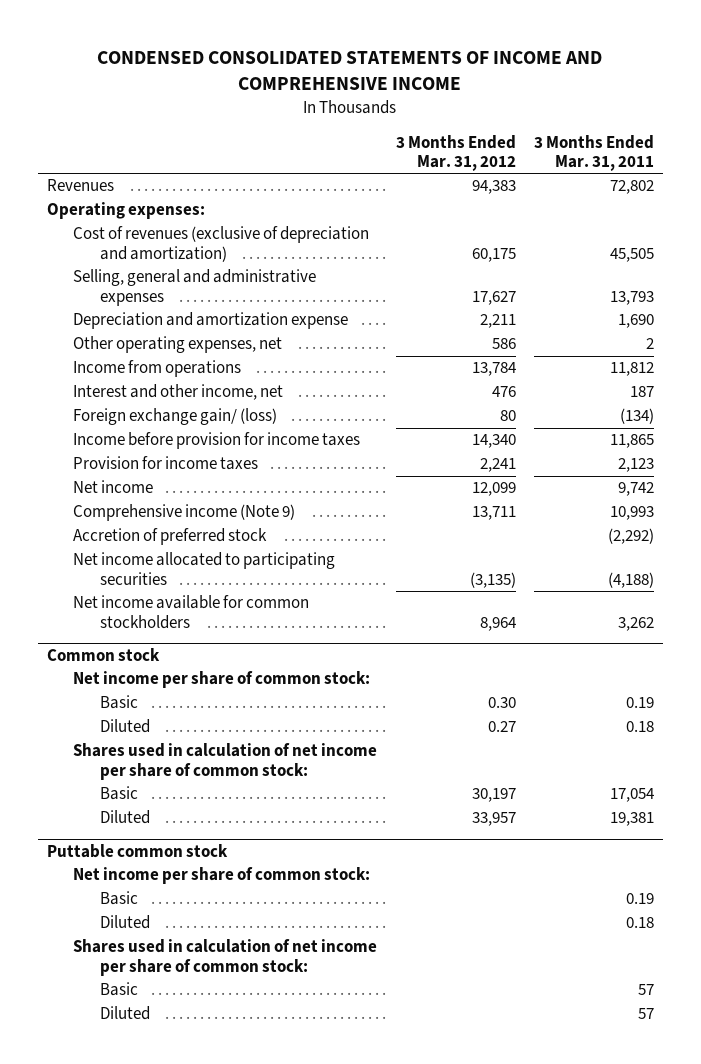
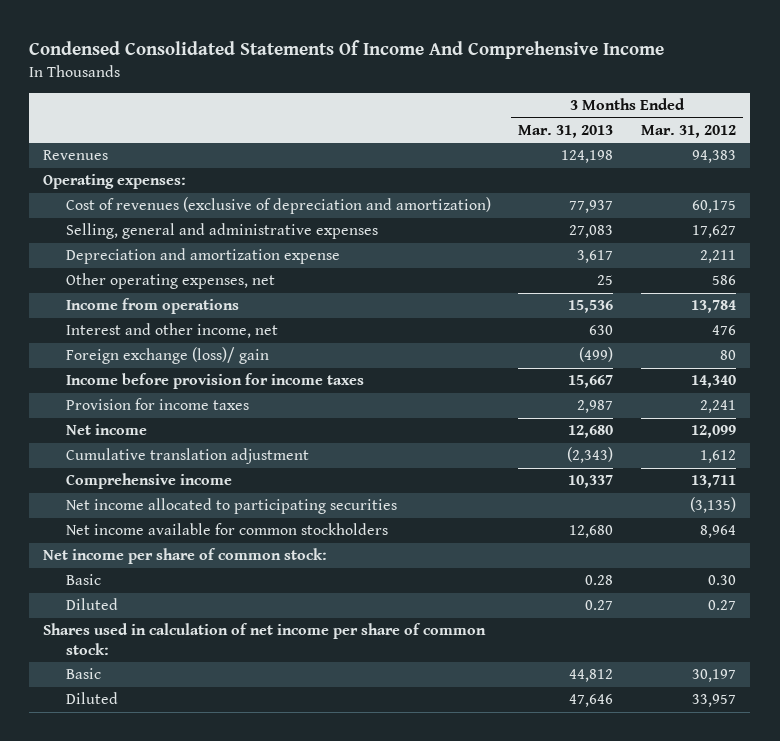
- CONDENSED CONSOLIDATED STATEMENTS OF INCOME AND COMPREHENSIVE INCOME
+ Condensed Consolidated Statements Of Income And Comprehensive Income
- | 3 Months Ended Mar. 31, 2012 | 3 Months Ended Mar. 31, 2011
+ | 3 Months Ended Mar. 31, 2013 | 3 Months Ended Mar. 31, 2012
- Foreign exchange gain/ (loss) | 80 | (134)
+ Foreign exchange (loss)/ gain | (499) | 80
- Comprehensive income (Note 9) | 13,711 | 10,993
- Accretion of preferred stock | | (2,292)
+ Cumulative translation adjustment | (2,343) | 1,612
+ Comprehensive income | 10,337 | 13,711
- Common stock
- Puttable common stock
- Net income per share of common stock:
- Basic | | 0.19
- Diluted | | 0.18
- Shares used in calculation of net income per share of common stock:
- Basic | | 57
- Diluted | | 57

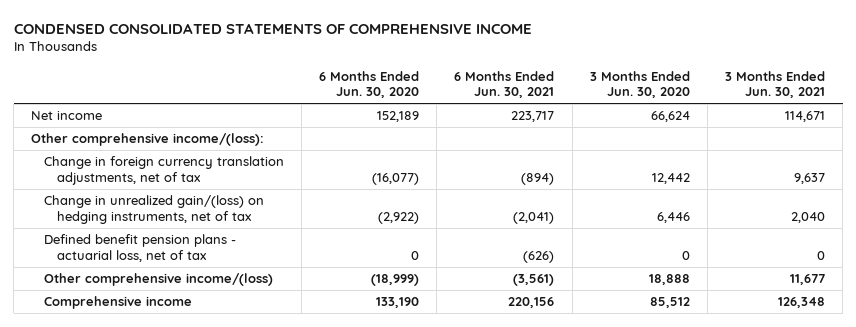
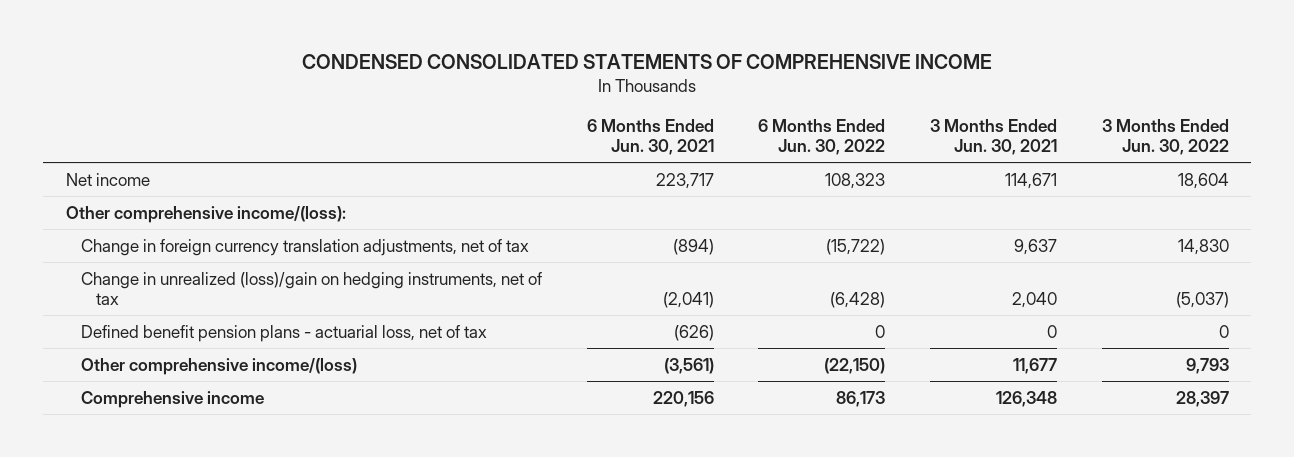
- | 6 Months Ended Jun. 30, 2020 | 6 Months Ended Jun. 30, 2021 | 3 Months Ended Jun. 30, 2020 | 3 Months Ended Jun. 30, 2021
+ | 6 Months Ended Jun. 30, 2021 | 6 Months Ended Jun. 30, 2022 | 3 Months Ended Jun. 30, 2021 | 3 Months Ended Jun. 30, 2022
- Change in unrealized gain/(loss) on hedging instruments, net of tax | (2,922) | (2,041) | 6,446 | 2,040
+ Change in unrealized (loss)/gain on hedging instruments, net of tax | (2,041) | (6,428) | 2,040 | (5,037)

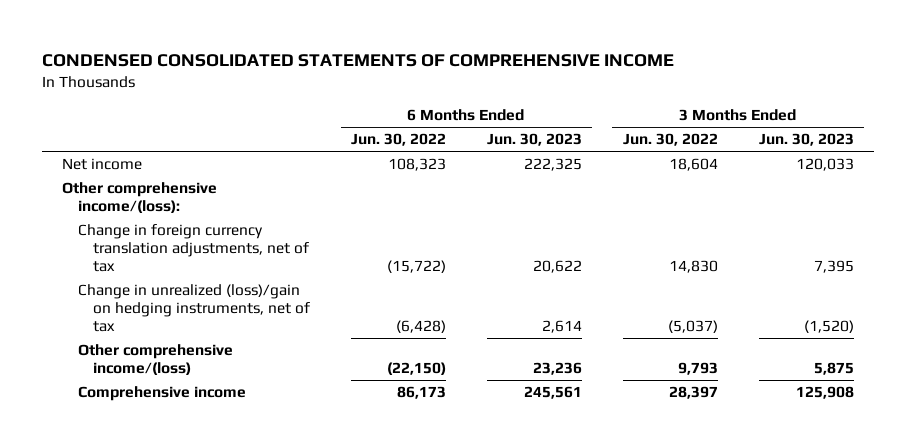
- | 6 Months Ended Jun. 30, 2021 | 6 Months Ended Jun. 30, 2022 | 3 Months Ended Jun. 30, 2021 | 3 Months Ended Jun. 30, 2022
+ | 6 Months Ended Jun. 30, 2022 | 6 Months Ended Jun. 30, 2023 | 3 Months Ended Jun. 30, 2022 | 3 Months Ended Jun. 30, 2023
- Defined benefit pension plans - actuarial loss, net of tax | (626) | 0 | 0 | 0

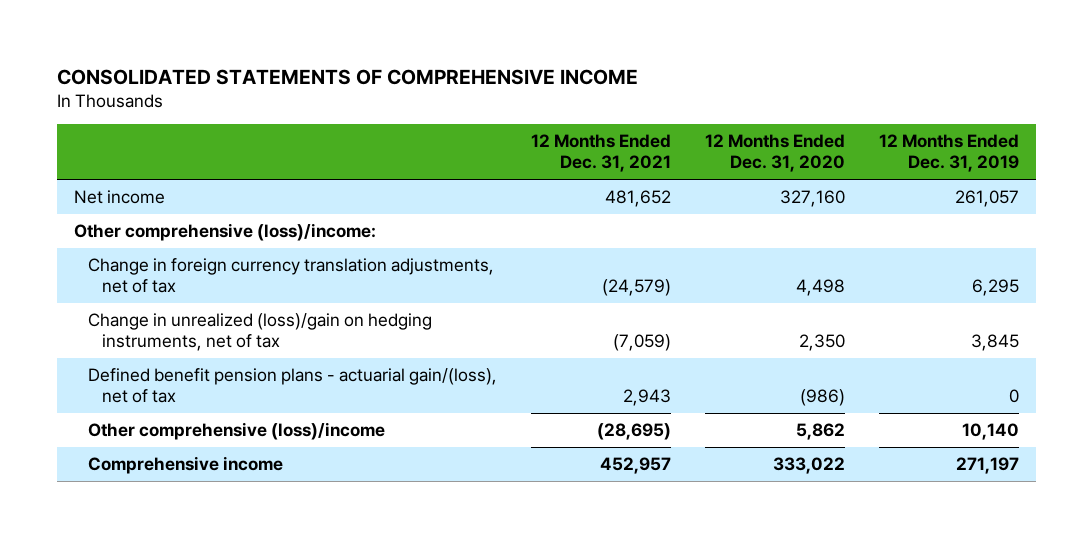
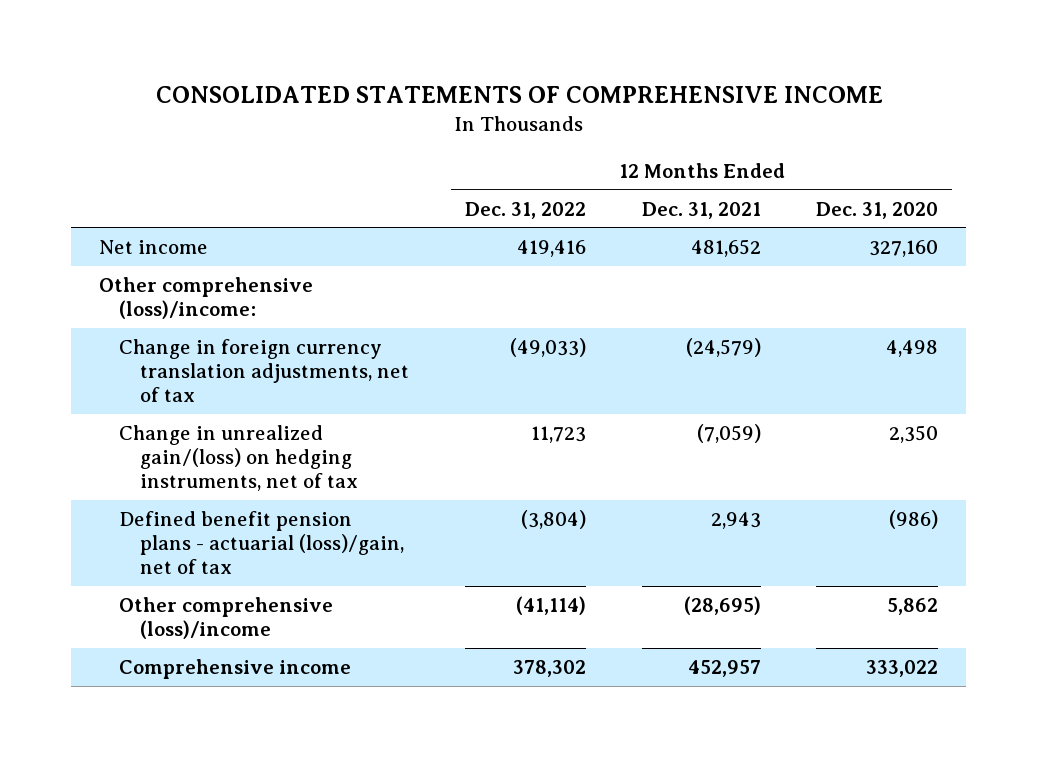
- | 12 Months Ended Dec. 31, 2021 | 12 Months Ended Dec. 31, 2020 | 12 Months Ended Dec. 31, 2019
+ | 12 Months Ended Dec. 31, 2022 | 12 Months Ended Dec. 31, 2021 | 12 Months Ended Dec. 31, 2020
- Change in unrealized (loss)/gain on hedging instruments, net of tax | (7,059) | 2,350 | 3,845
- Defined benefit pension plans - actuarial gain/(loss), net of tax | 2,943 | (986) | 0
+ Change in unrealized gain/(loss) on hedging instruments, net of tax | 11,723 | (7,059) | 2,350
+ Defined benefit pension plans - actuarial (loss)/gain, net of tax | (3,804) | 2,943 | (986)

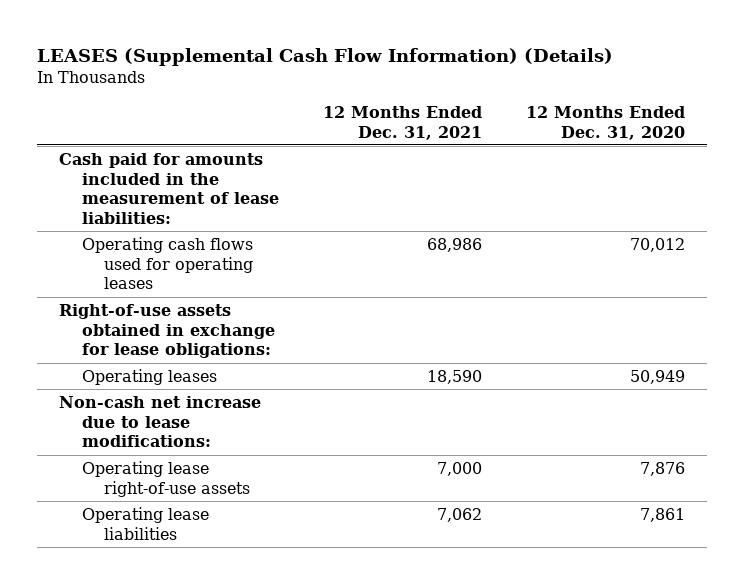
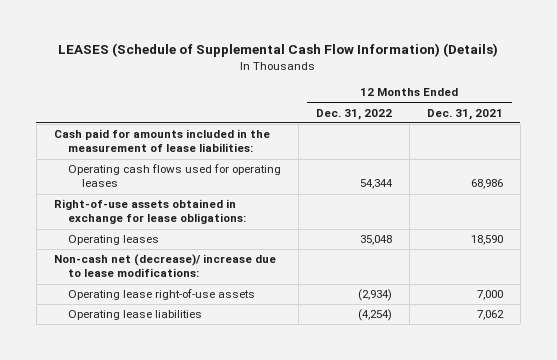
- LEASES (Supplemental Cash Flow Information) (Details)
+ LEASES (Schedule of Supplemental Cash Flow Information) (Details)
- | 12 Months Ended Dec. 31, 2021 | 12 Months Ended Dec. 31, 2020
+ | 12 Months Ended Dec. 31, 2022 | 12 Months Ended Dec. 31, 2021
- Non-cash net increase due to lease modifications:
+ Non-cash net (decrease)/ increase due to lease modifications:

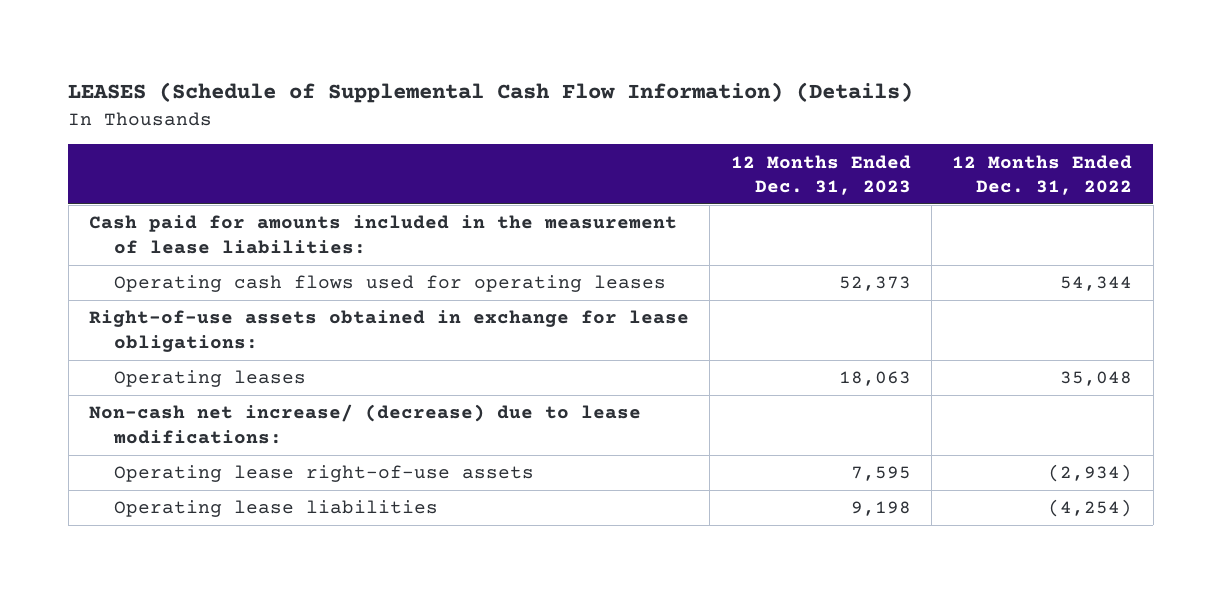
- | 12 Months Ended Dec. 31, 2022 | 12 Months Ended Dec. 31, 2021
+ | 12 Months Ended Dec. 31, 2023 | 12 Months Ended Dec. 31, 2022
- Non-cash net (decrease)/ increase due to lease modifications:
+ Non-cash net increase/ (decrease) due to lease modifications:

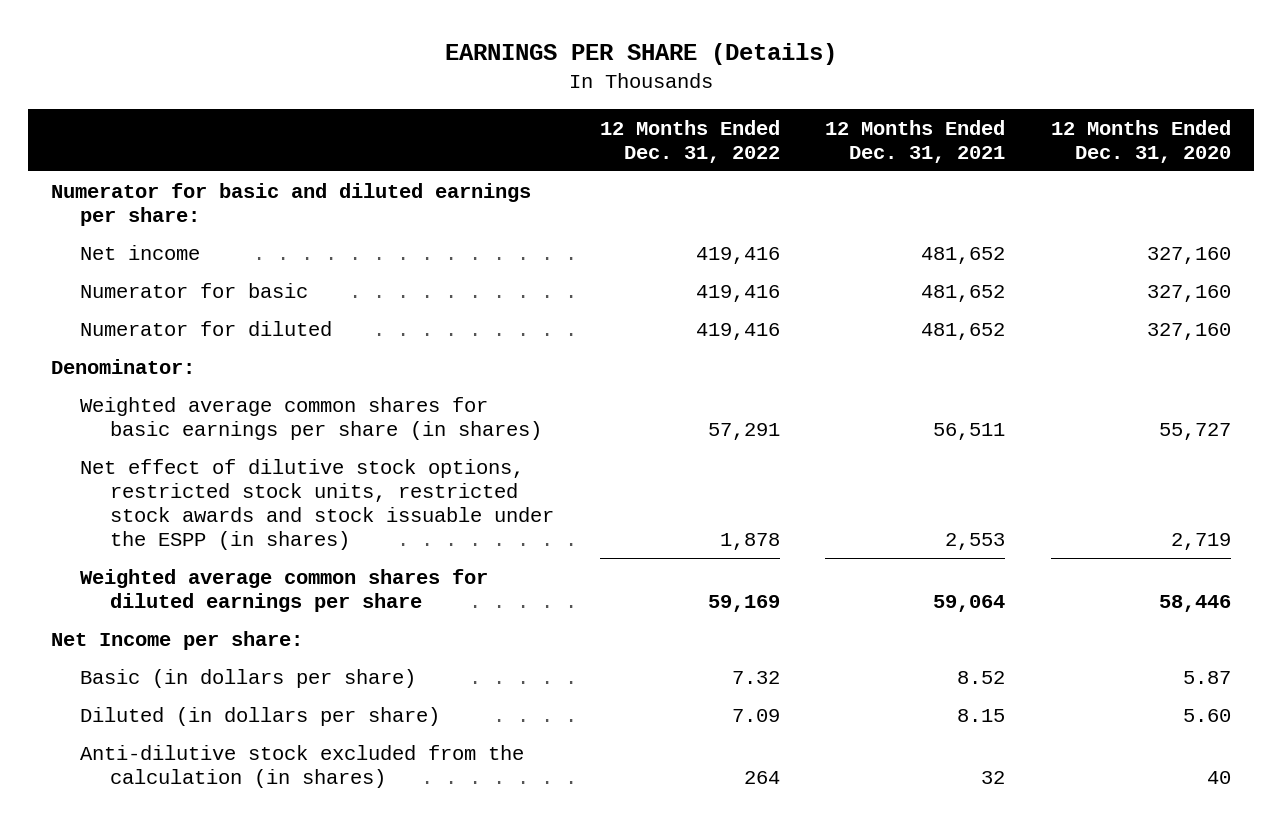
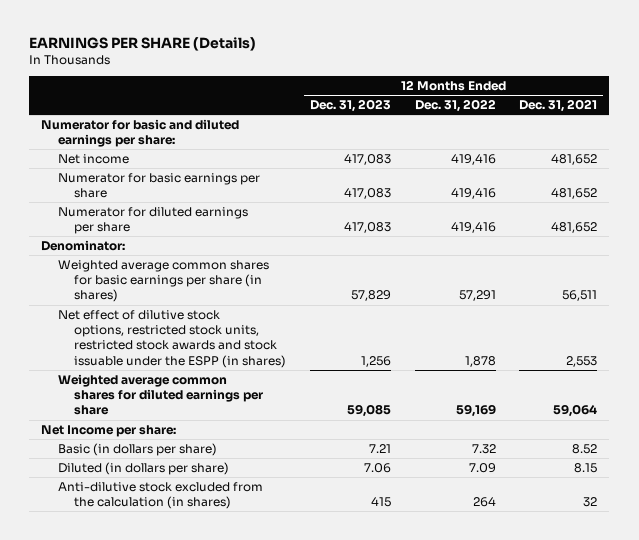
- | 12 Months Ended Dec. 31, 2022 | 12 Months Ended Dec. 31, 2021 | 12 Months Ended Dec. 31, 2020
+ | 12 Months Ended Dec. 31, 2023 | 12 Months Ended Dec. 31, 2022 | 12 Months Ended Dec. 31, 2021
- Numerator for basic | 419,416 | 481,652 | 327,160
- Numerator for diluted | 419,416 | 481,652 | 327,160
+ Numerator for basic earnings per share | 417,083 | 419,416 | 481,652
+ Numerator for diluted earnings per share | 417,083 | 419,416 | 481,652

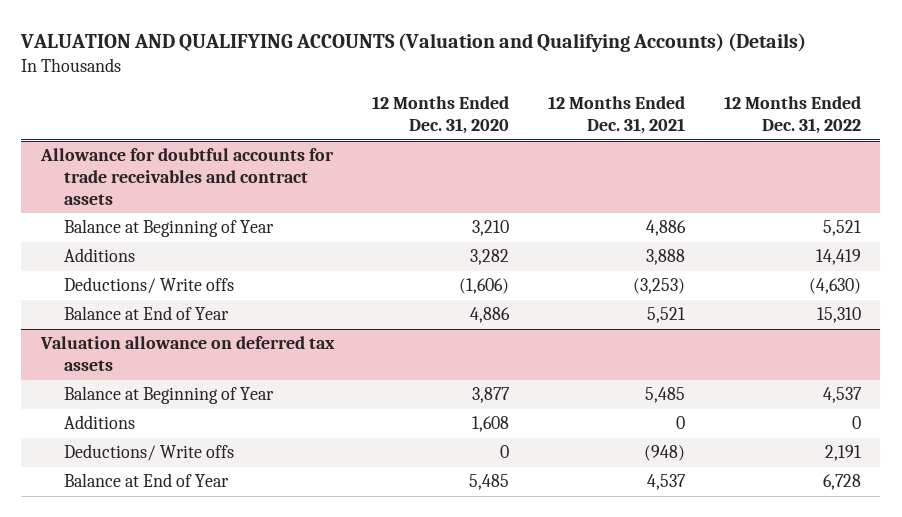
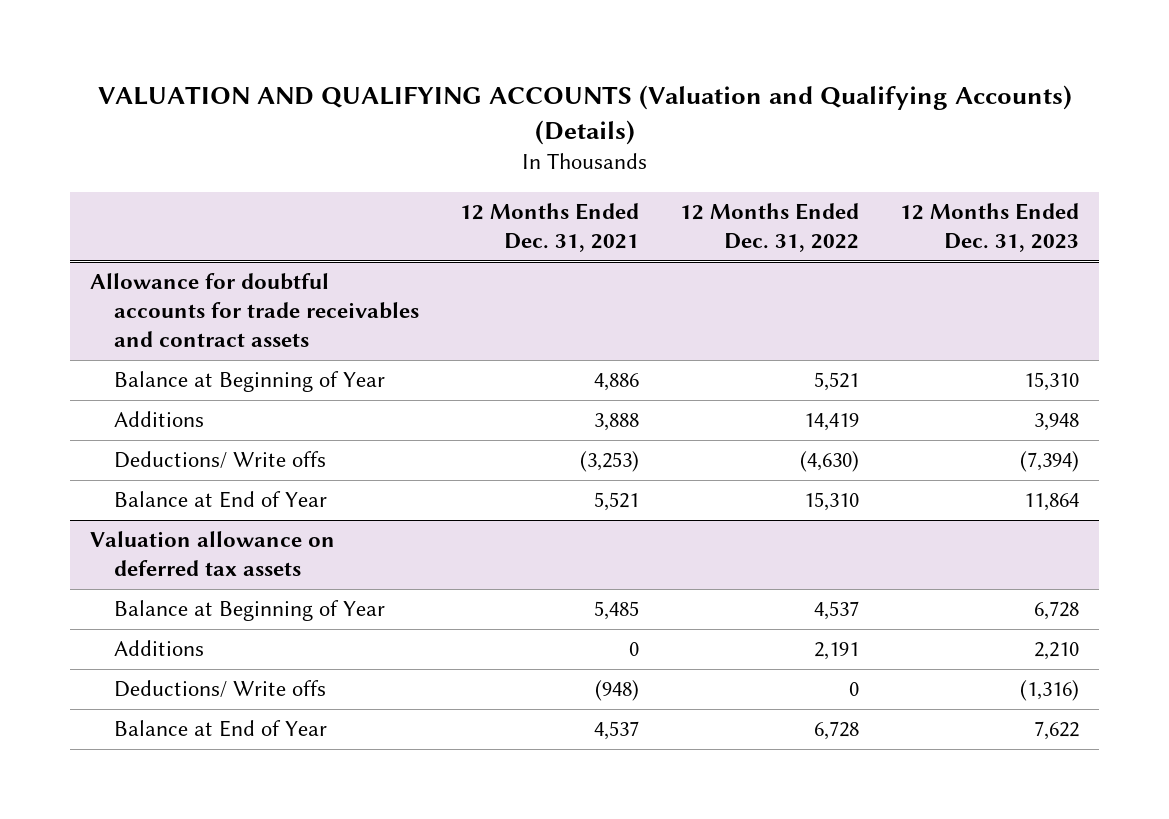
- | 12 Months Ended Dec. 31, 2020 | 12 Months Ended Dec. 31, 2021 | 12 Months Ended Dec. 31, 2022
+ | 12 Months Ended Dec. 31, 2021 | 12 Months Ended Dec. 31, 2022 | 12 Months Ended Dec. 31, 2023
@ Valuation allowance on deferred tax assets
- Additions | 1,608 | 0 | 0
- Deductions/ Write offs | 0 | (948) | 2,191
+ Additions | 0 | 2,191 | 2,210
+ Deductions/ Write offs | (948) | 0 | (1,316)

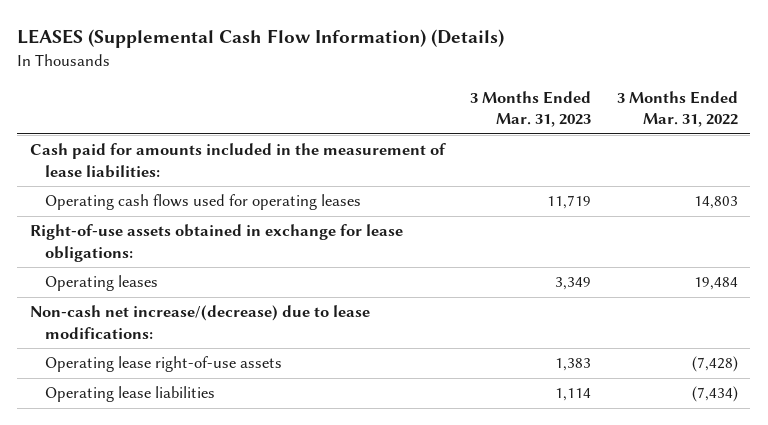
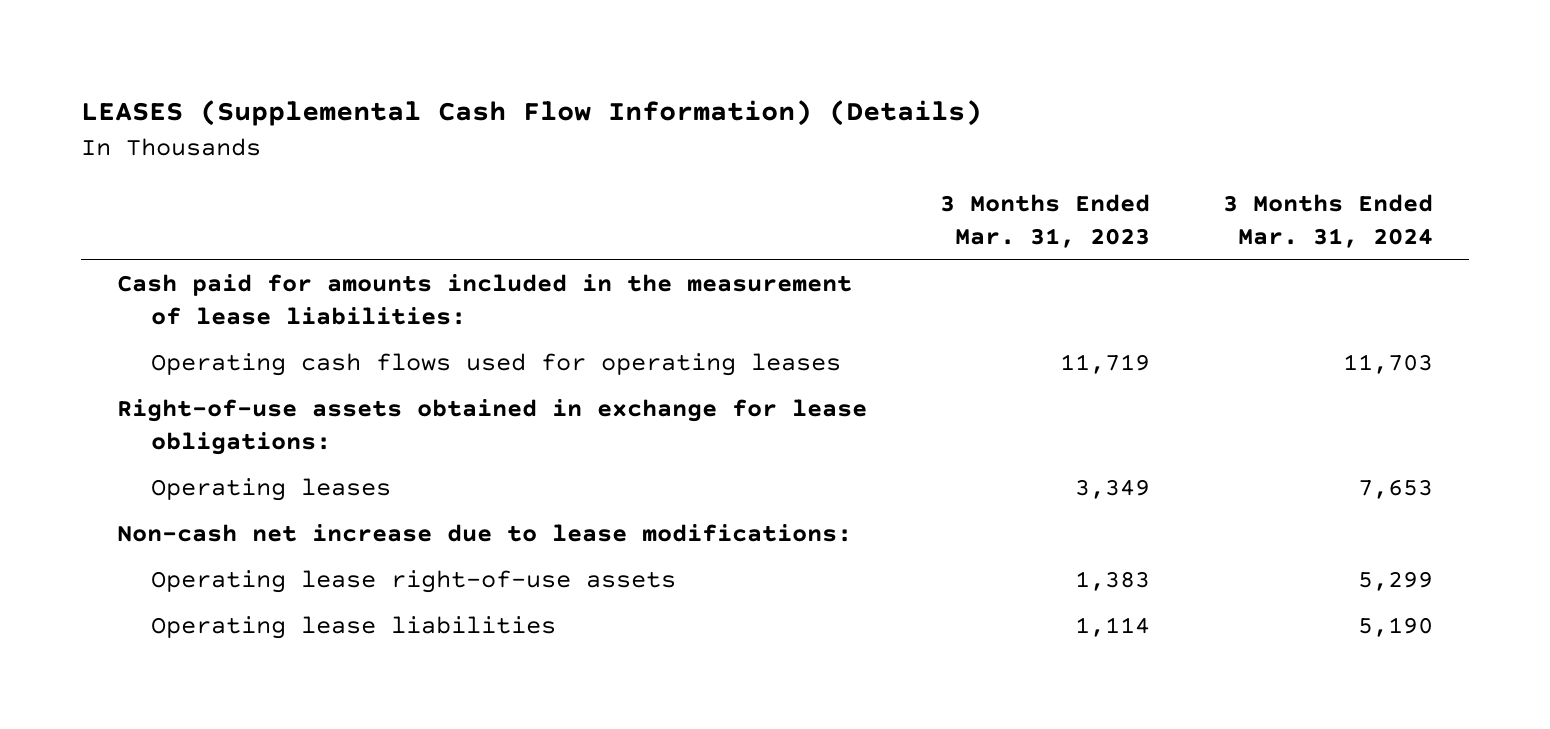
- | 3 Months Ended Mar. 31, 2023 | 3 Months Ended Mar. 31, 2022
+ | 3 Months Ended Mar. 31, 2023 | 3 Months Ended Mar. 31, 2024
- Non-cash net increase/(decrease) due to lease modifications:
+ Non-cash net increase due to lease modifications:

